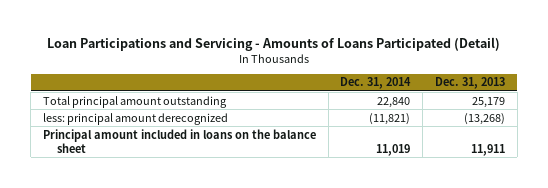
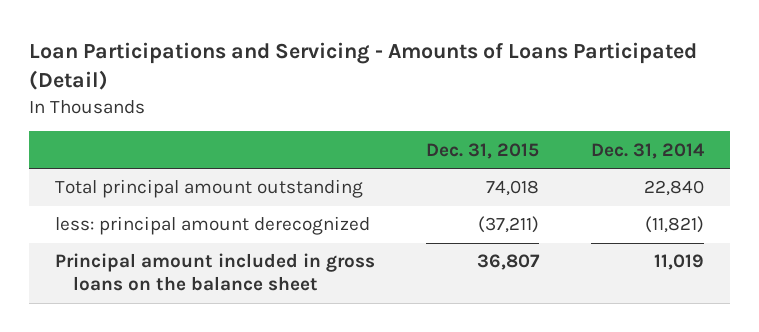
- | Dec. 31, 2014 | Dec. 31, 2013
+ | Dec. 31, 2015 | Dec. 31, 2014
- Principal amount included in loans on the balance sheet | 11,019 | 11,911
+ Principal amount included in gross loans on the balance sheet | 36,807 | 11,019

